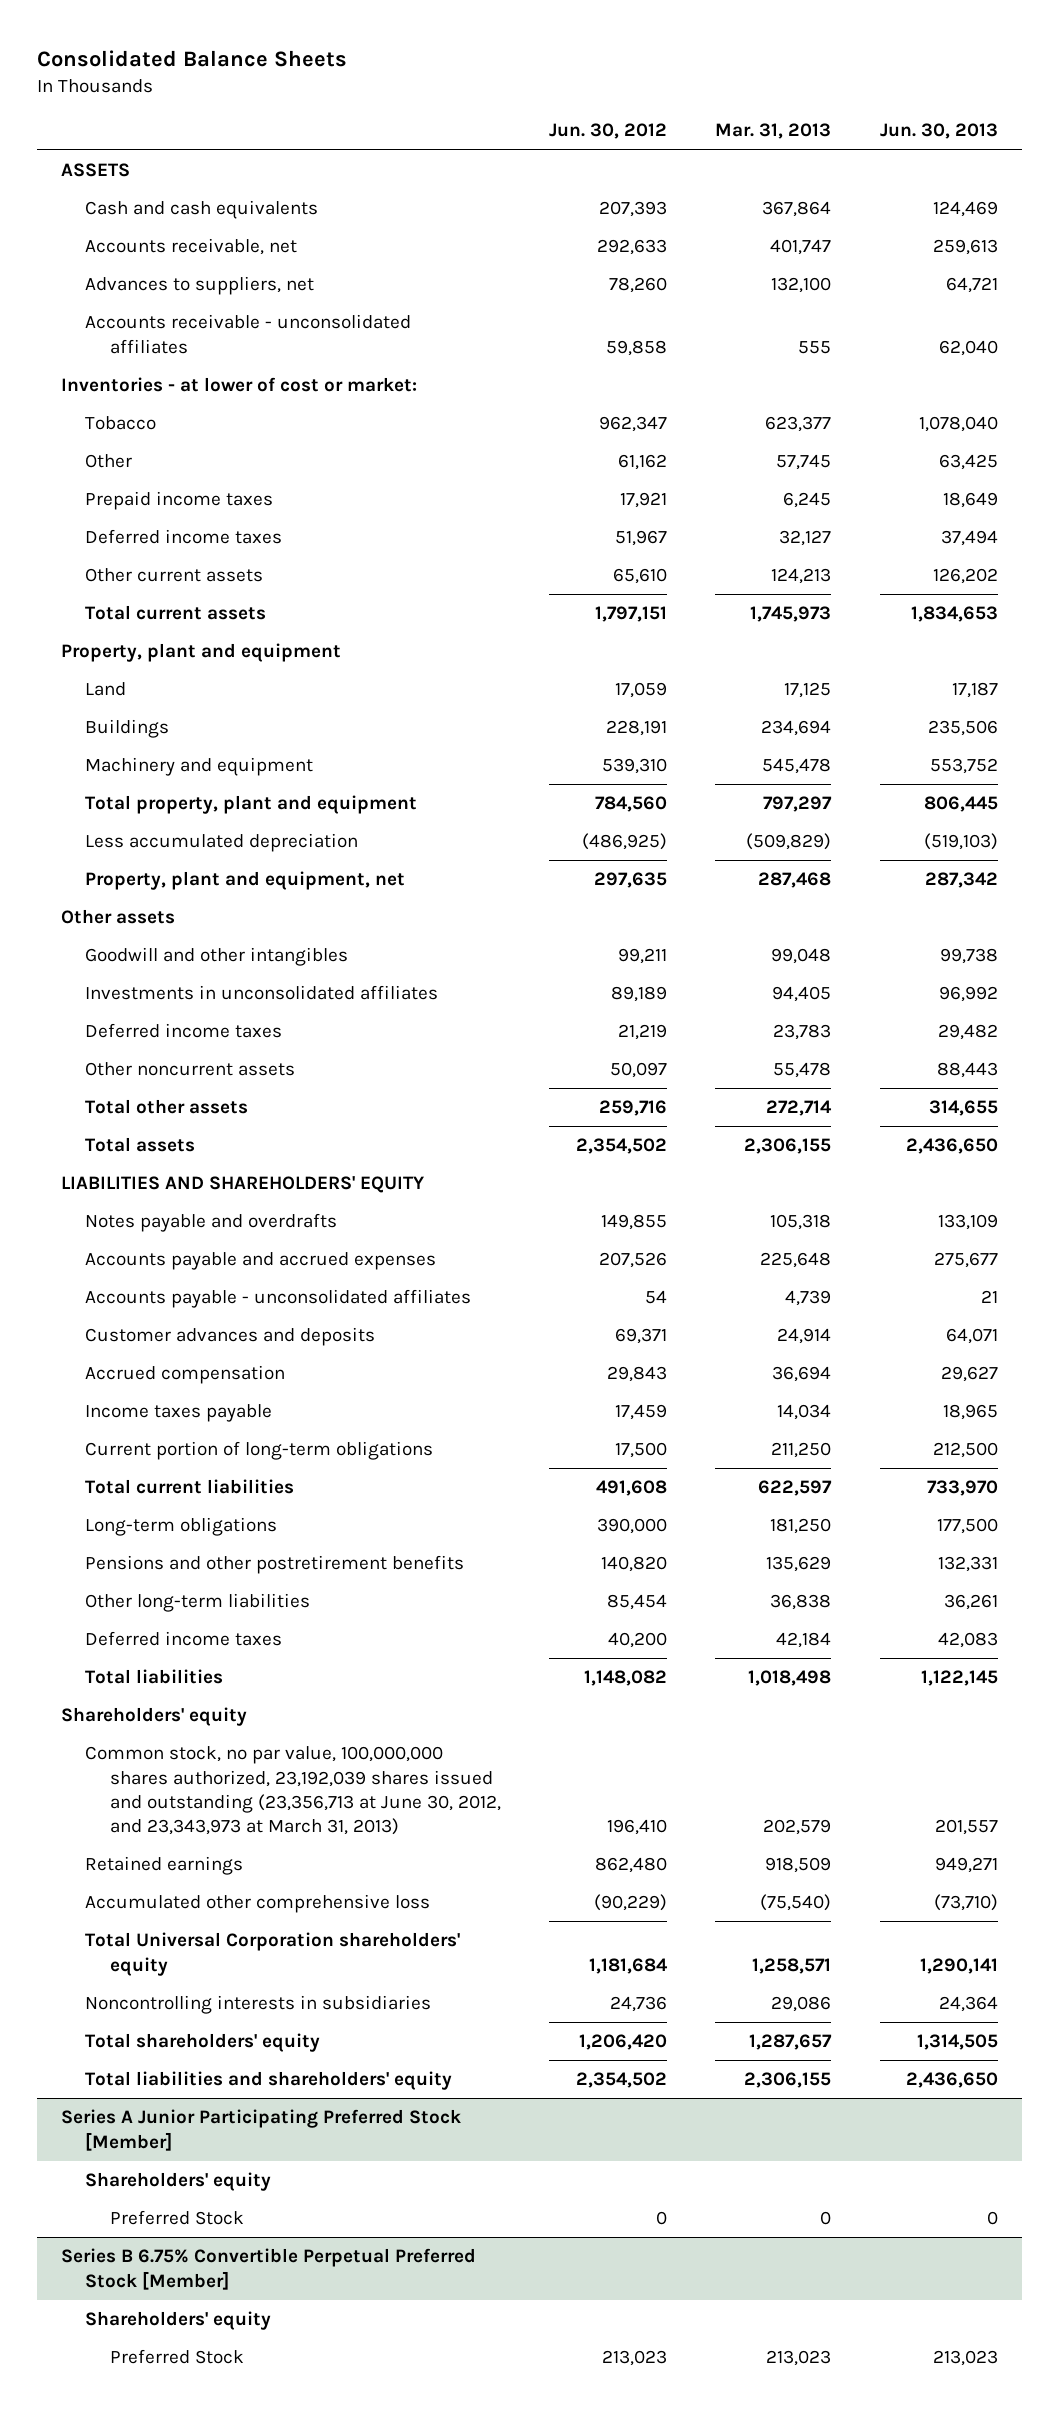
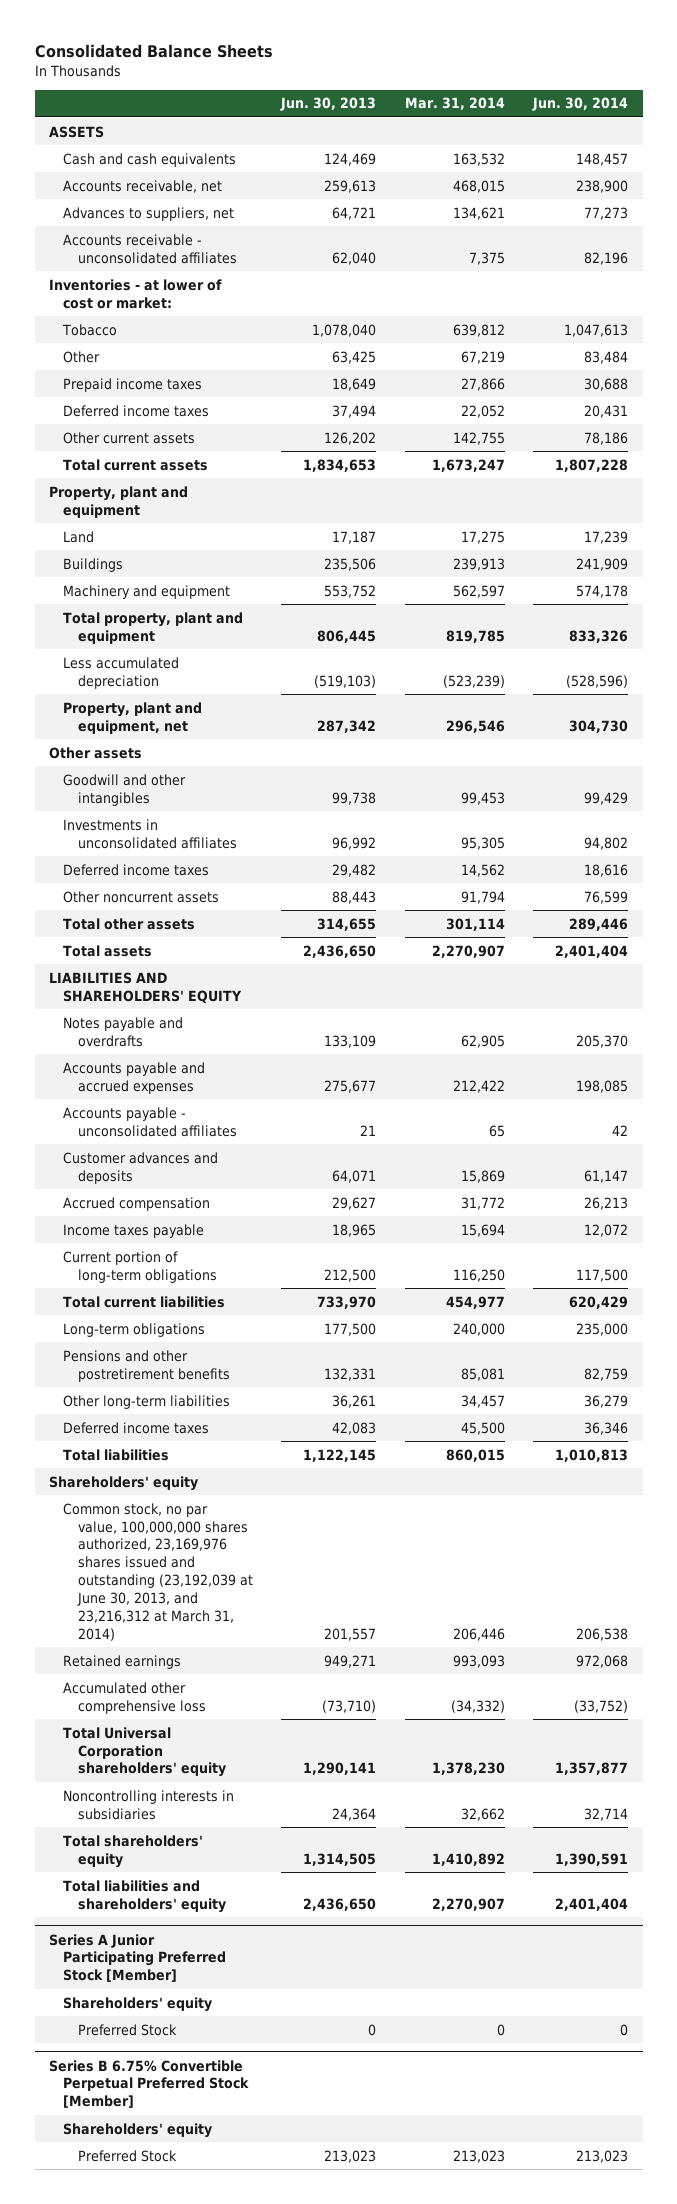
- | Jun. 30, 2012 | Mar. 31, 2013 | Jun. 30, 2013
+ | Jun. 30, 2013 | Mar. 31, 2014 | Jun. 30, 2014
- Common stock, no par value, 100,000,000 shares authorized, 23,192,039 shares issued and outstanding (23,356,713 at June 30, 2012, and 23,343,973 at March 31, 2013) | 196,410 | 202,579 | 201,557
+ Common stock, no par value, 100,000,000 shares authorized, 23,169,976 shares issued and outstanding (23,192,039 at June 30, 2013, and 23,216,312 at March 31, 2014) | 201,557 | 206,446 | 206,538

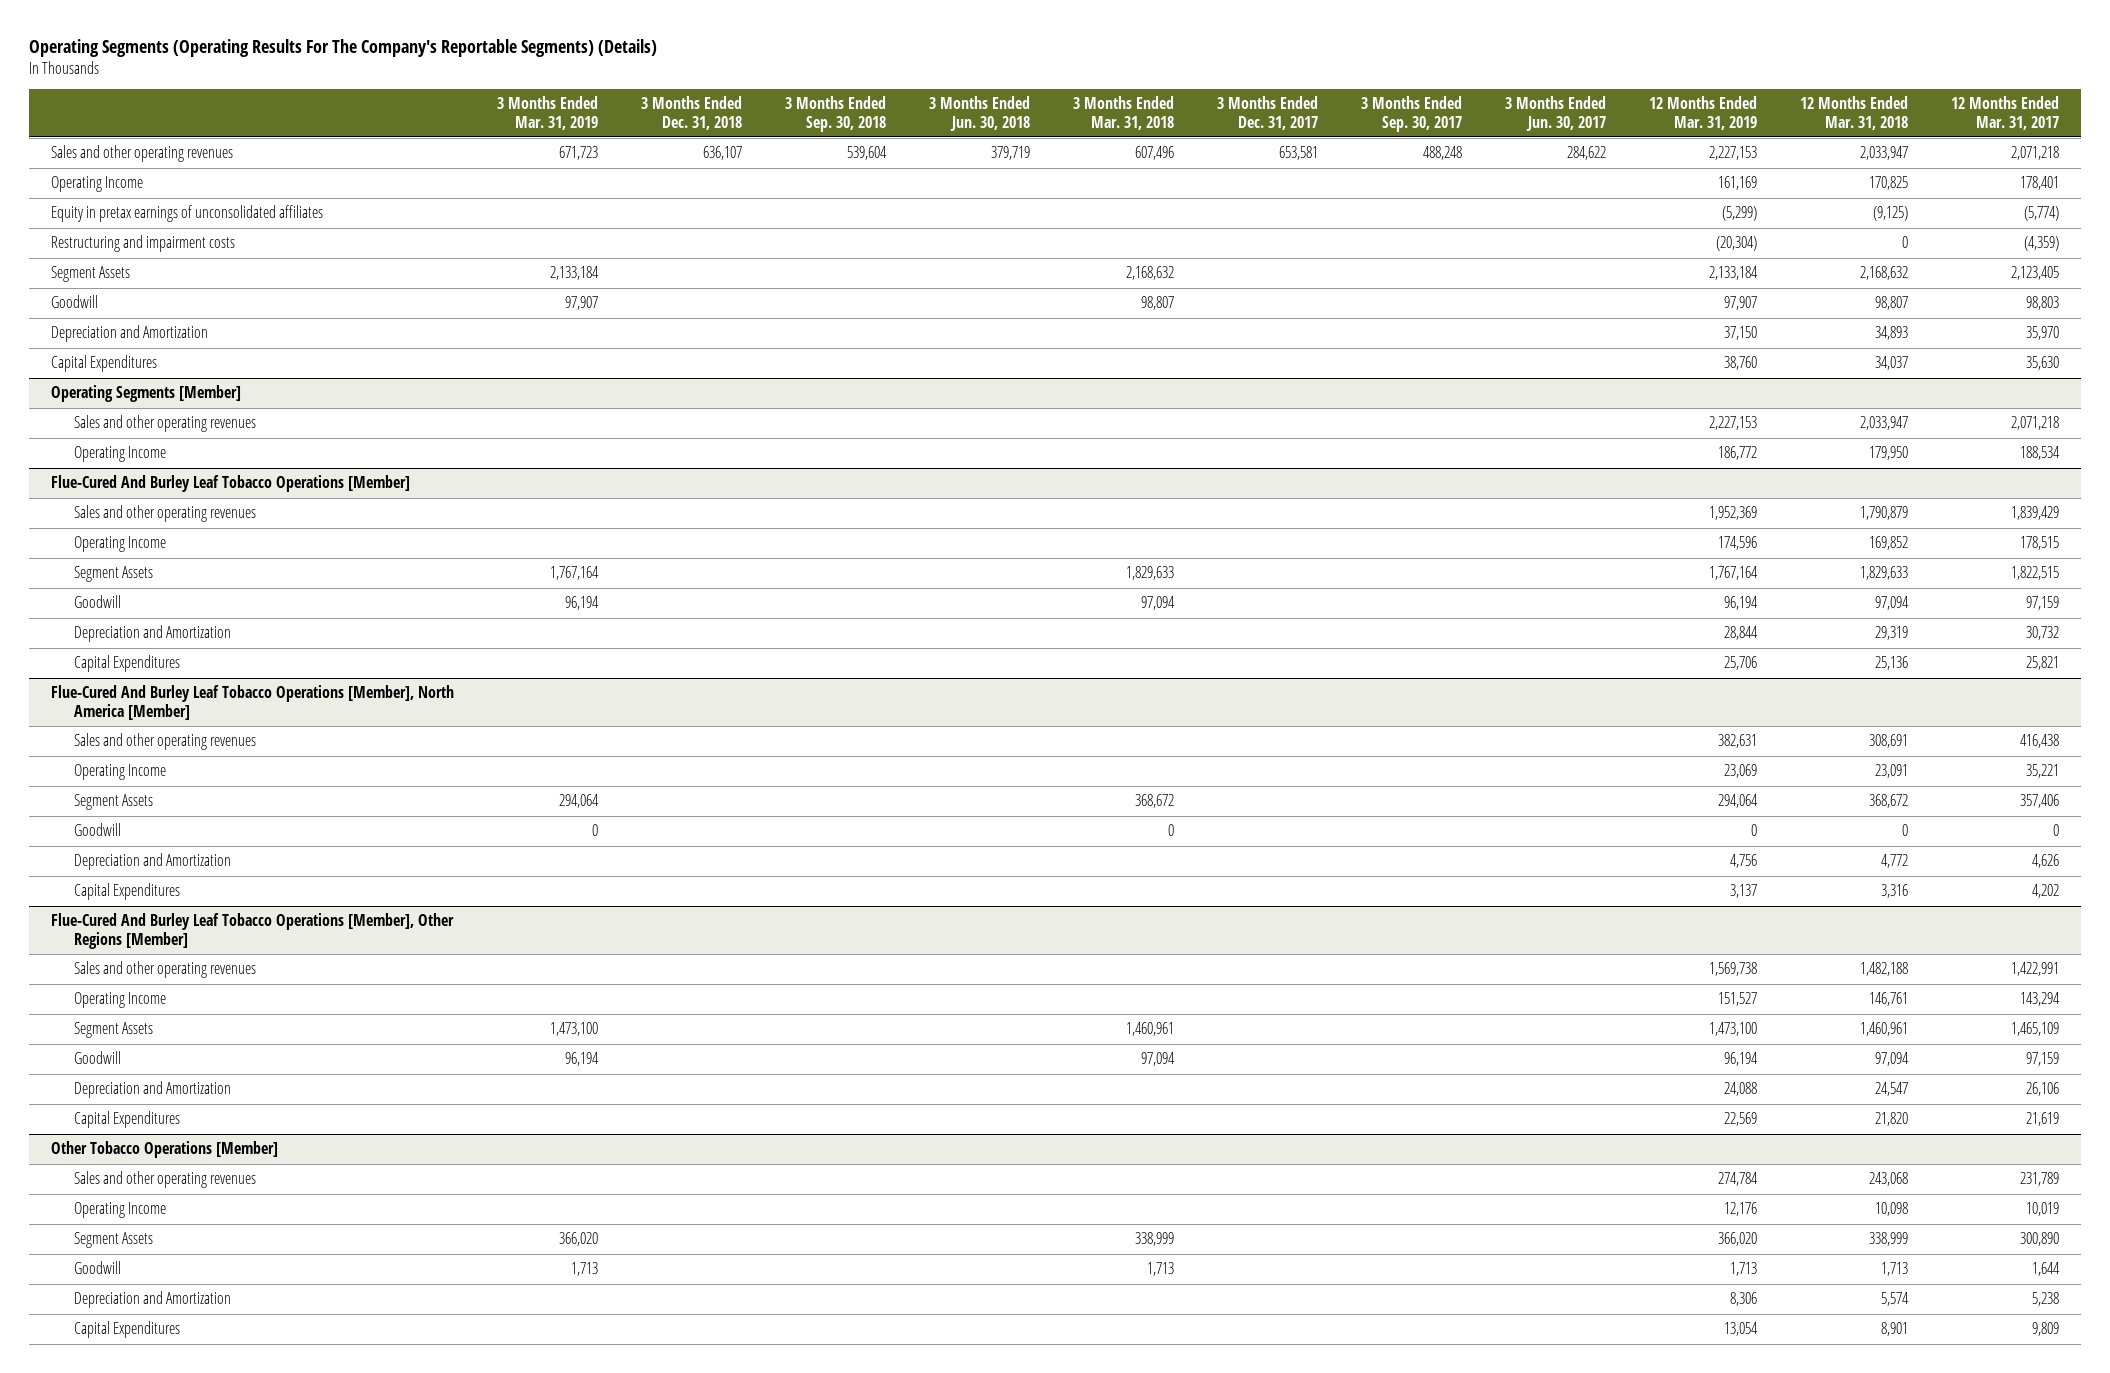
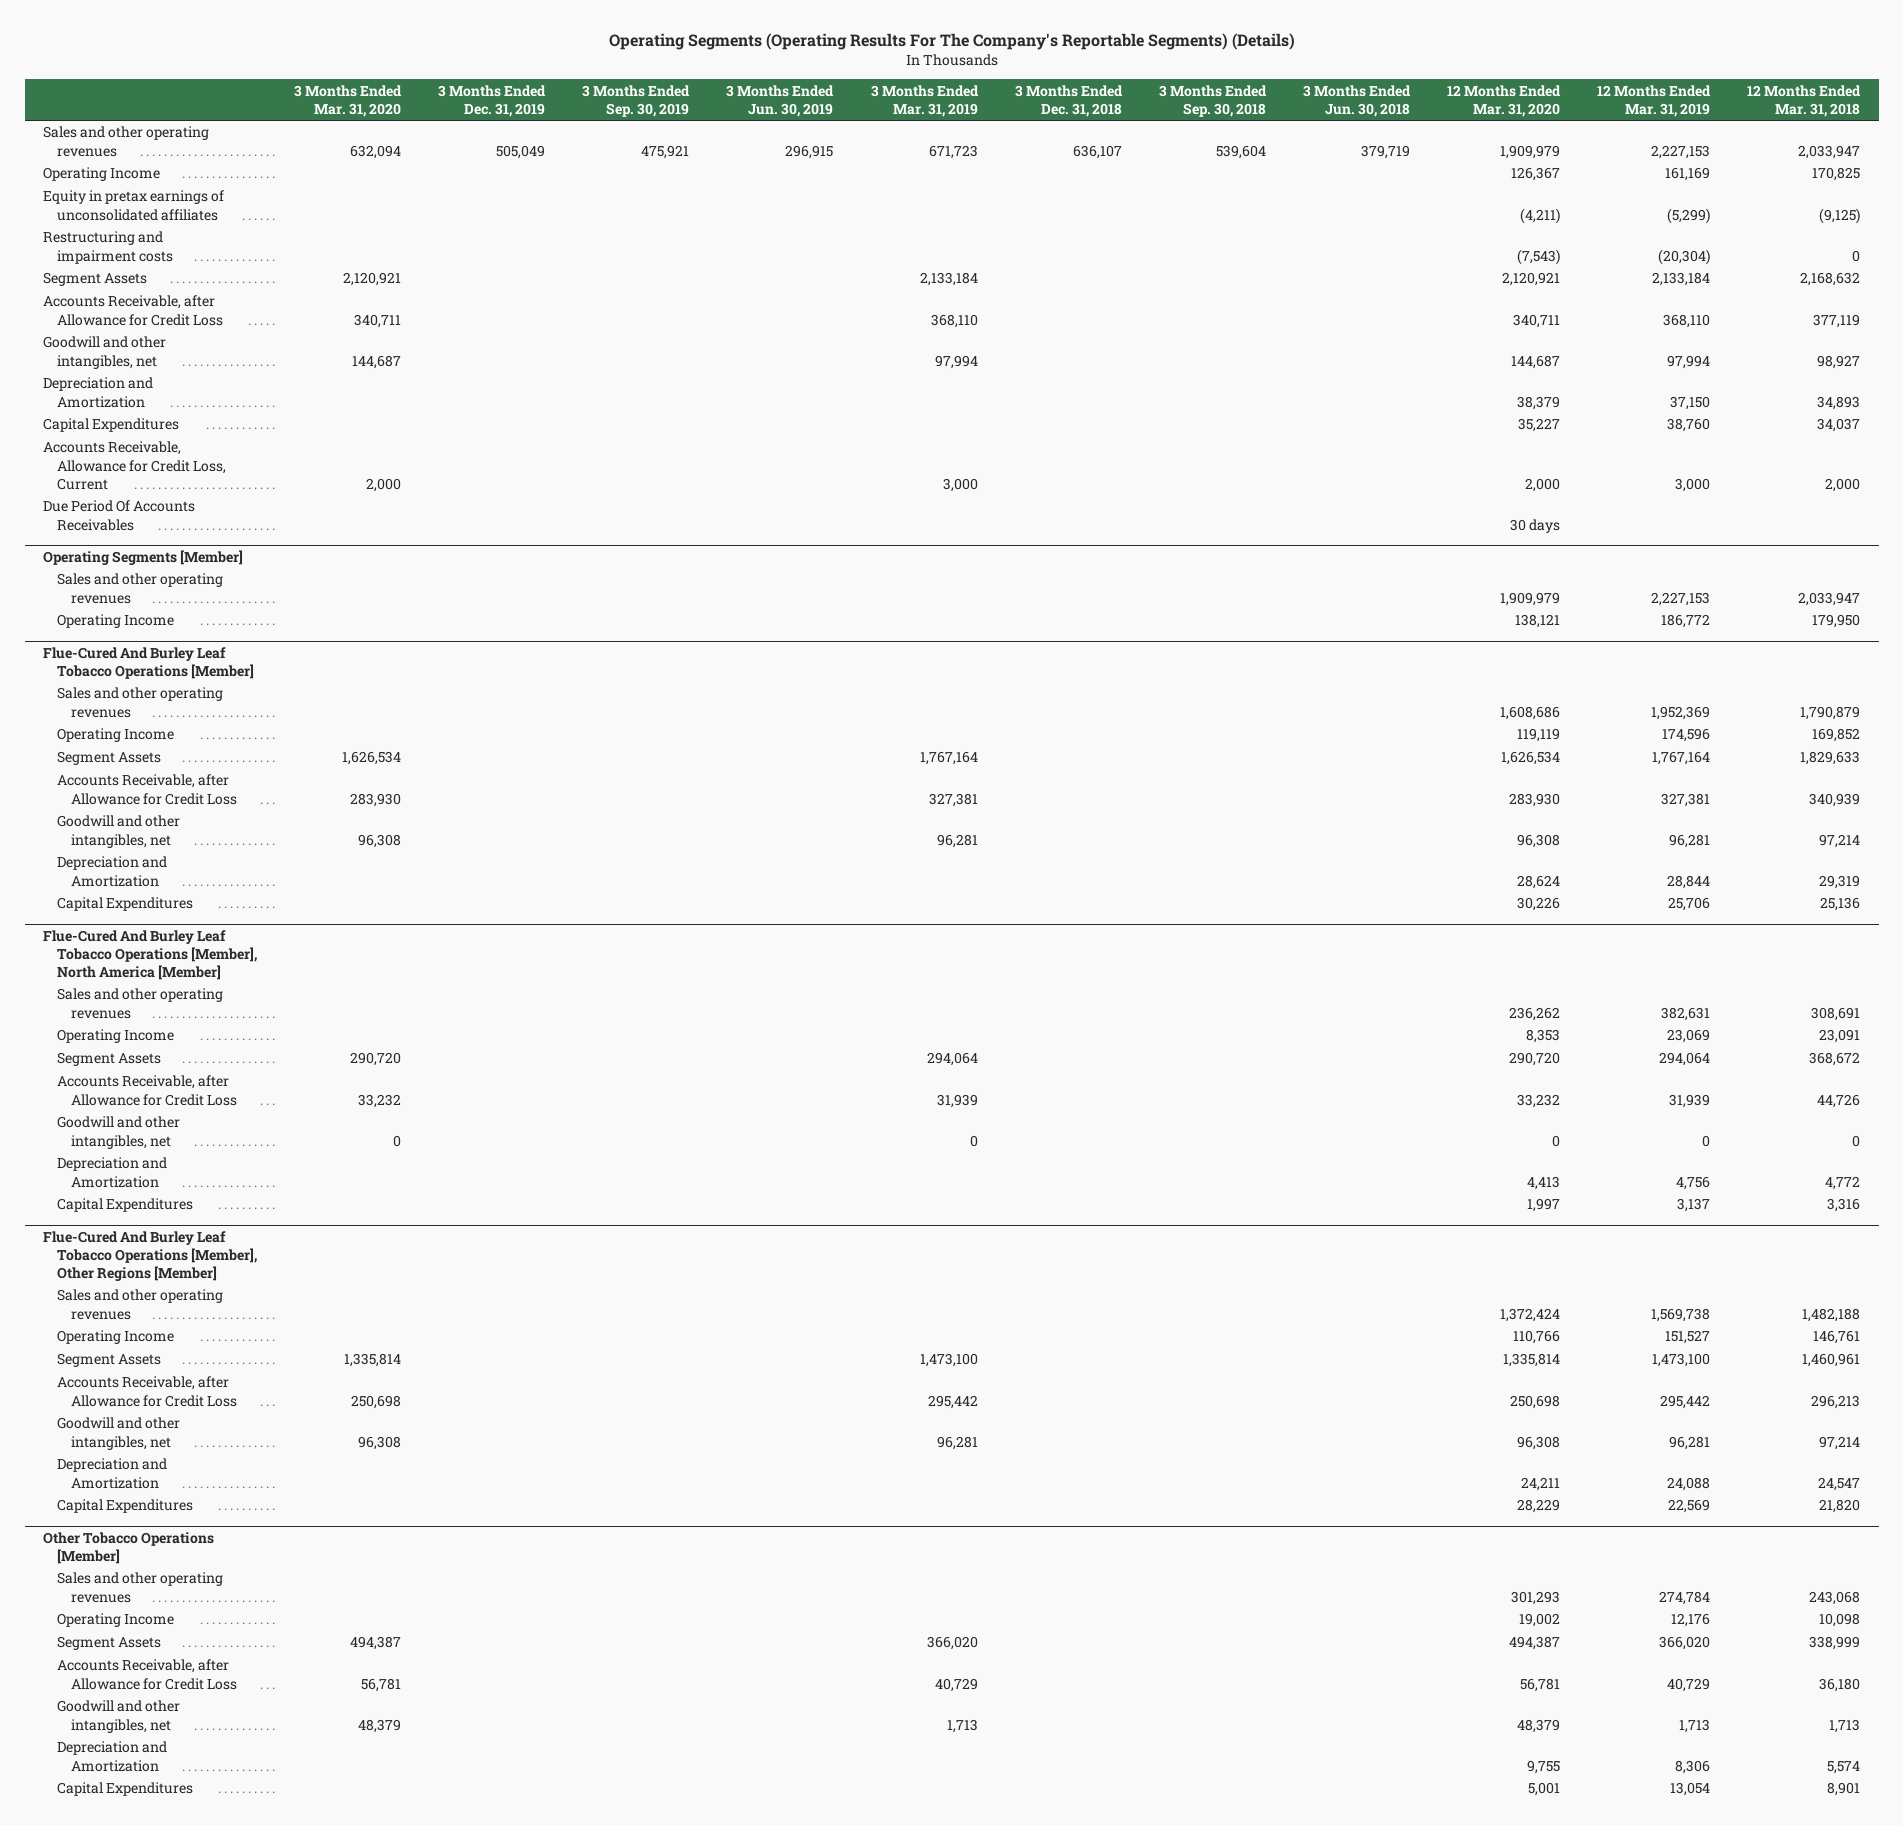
- | 3 Months Ended Mar. 31, 2019 | 3 Months Ended Dec. 31, 2018 | 3 Months Ended Sep. 30, 2018 | 3 Months Ended Jun. 30, 2018 | 3 Months Ended Mar. 31, 2018 | 3 Months Ended Dec. 31, 2017 | 3 Months Ended Sep. 30, 2017 | 3 Months Ended Jun. 30, 2017 | 12 Months Ended Mar. 31, 2019 | 12 Months Ended Mar. 31, 2018 | 12 Months Ended Mar. 31, 2017
+ | 3 Months Ended Mar. 31, 2020 | 3 Months Ended Dec. 31, 2019 | 3 Months Ended Sep. 30, 2019 | 3 Months Ended Jun. 30, 2019 | 3 Months Ended Mar. 31, 2019 | 3 Months Ended Dec. 31, 2018 | 3 Months Ended Sep. 30, 2018 | 3 Months Ended Jun. 30, 2018 | 12 Months Ended Mar. 31, 2020 | 12 Months Ended Mar. 31, 2019 | 12 Months Ended Mar. 31, 2018
- Goodwill | 97,907 | | | | 98,807 | | | | 97,907 | 98,807 | 98,803
+ Accounts Receivable, after Allowance for Credit Loss | 340,711 | | | | 368,110 | | | | 340,711 | 368,110 | 377,119
+ Goodwill and other intangibles, net | 144,687 | | | | 97,994 | | | | 144,687 | 97,994 | 98,927
+ Accounts Receivable, Allowance for Credit Loss, Current | 2,000 | | | | 3,000 | | | | 2,000 | 3,000 | 2,000
+ Due Period Of Accounts Receivables | | | | | | | | | 30 days | |
@ Flue-Cured And Burley Leaf Tobacco Operations [Member]
- Goodwill | 96,194 | | | | 97,094 | | | | 96,194 | 97,094 | 97,159
+ Accounts Receivable, after Allowance for Credit Loss | 283,930 | | | | 327,381 | | | | 283,930 | 327,381 | 340,939
+ Goodwill and other intangibles, net | 96,308 | | | | 96,281 | | | | 96,308 | 96,281 | 97,214
@ Flue-Cured And Burley Leaf Tobacco Operations [Member], North America [Member]
- Goodwill | 0 | | | | 0 | | | | 0 | 0 | 0
+ Accounts Receivable, after Allowance for Credit Loss | 33,232 | | | | 31,939 | | | | 33,232 | 31,939 | 44,726
+ Goodwill and other intangibles, net | 0 | | | | 0 | | | | 0 | 0 | 0
@ Flue-Cured And Burley Leaf Tobacco Operations [Member], Other Regions [Member]
- Goodwill | 96,194 | | | | 97,094 | | | | 96,194 | 97,094 | 97,159
+ Accounts Receivable, after Allowance for Credit Loss | 250,698 | | | | 295,442 | | | | 250,698 | 295,442 | 296,213
+ Goodwill and other intangibles, net | 96,308 | | | | 96,281 | | | | 96,308 | 96,281 | 97,214
@ Other Tobacco Operations [Member]
- Goodwill | 1,713 | | | | 1,713 | | | | 1,713 | 1,713 | 1,644
+ Accounts Receivable, after Allowance for Credit Loss | 56,781 | | | | 40,729 | | | | 56,781 | 40,729 | 36,180
+ Goodwill and other intangibles, net | 48,379 | | | | 1,713 | | | | 48,379 | 1,713 | 1,713

